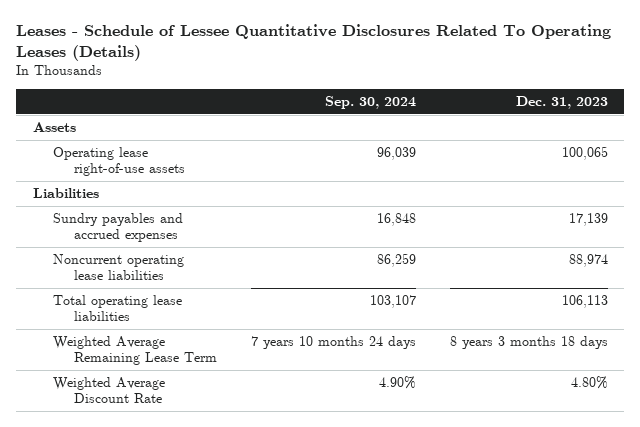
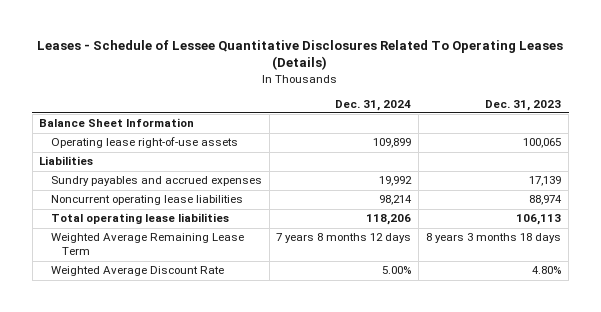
- | Sep. 30, 2024 | Dec. 31, 2023
+ | Dec. 31, 2024 | Dec. 31, 2023
- Assets
+ Balance Sheet Information

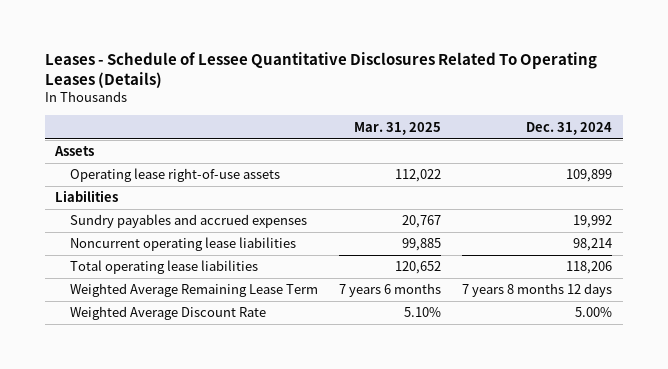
- | Dec. 31, 2024 | Dec. 31, 2023
+ | Mar. 31, 2025 | Dec. 31, 2024
- Balance Sheet Information
+ Assets

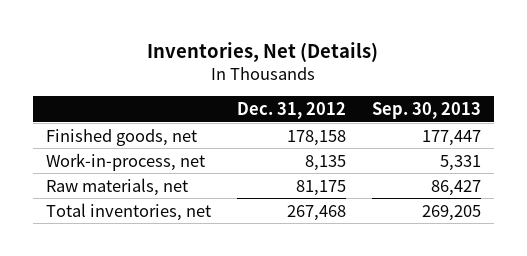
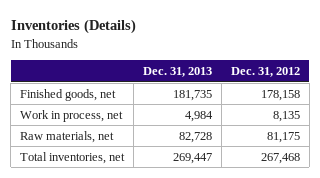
- Inventories, Net (Details)
+ Inventories (Details)
- | Dec. 31, 2012 | Sep. 30, 2013
+ | Dec. 31, 2013 | Dec. 31, 2012
- Work-in-process, net | 8,135 | 5,331
+ Work in process, net | 4,984 | 8,135

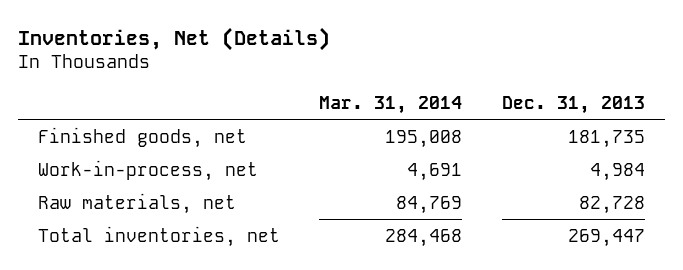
- Inventories (Details)
+ Inventories, Net (Details)
- | Dec. 31, 2013 | Dec. 31, 2012
+ | Mar. 31, 2014 | Dec. 31, 2013
- Work in process, net | 4,984 | 8,135
+ Work-in-process, net | 4,691 | 4,984

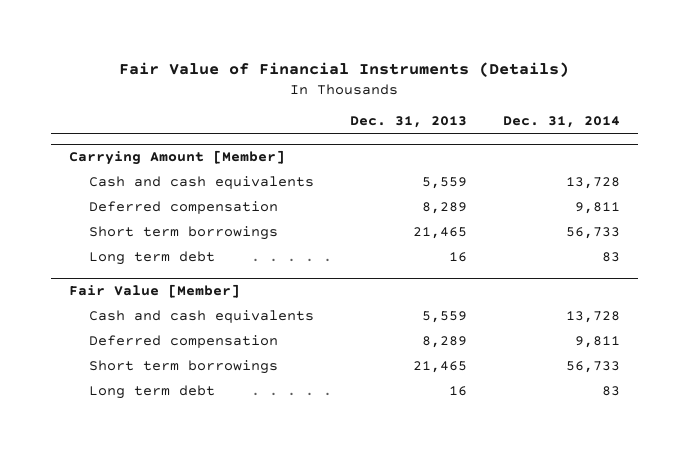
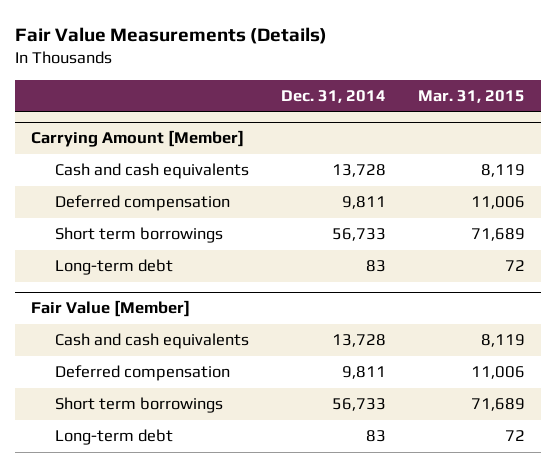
- Fair Value of Financial Instruments (Details)
+ Fair Value Measurements (Details)
- | Dec. 31, 2013 | Dec. 31, 2014
+ | Dec. 31, 2014 | Mar. 31, 2015
@ Carrying Amount [Member]
- Long term debt | 16 | 83
+ Long-term debt | 83 | 72
@ Fair Value [Member]
- Long term debt | 16 | 83
+ Long-term debt | 83 | 72

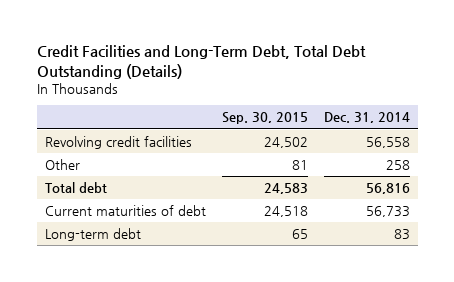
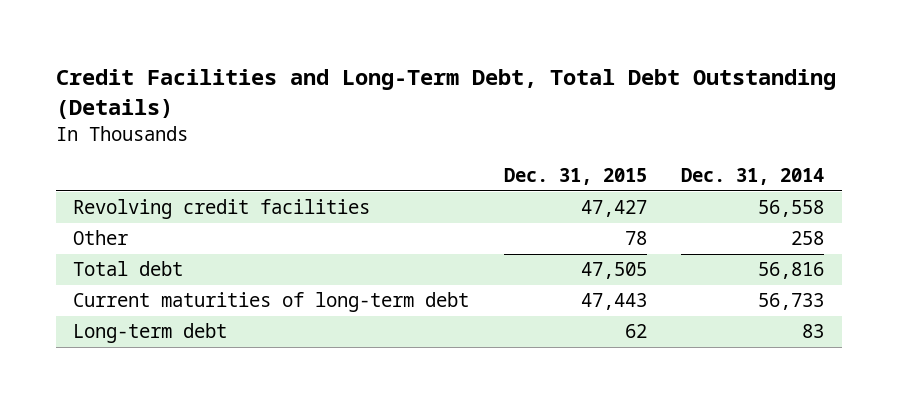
- | Sep. 30, 2015 | Dec. 31, 2014
+ | Dec. 31, 2015 | Dec. 31, 2014
- Current maturities of debt | 24,518 | 56,733
+ Current maturities of long-term debt | 47,443 | 56,733

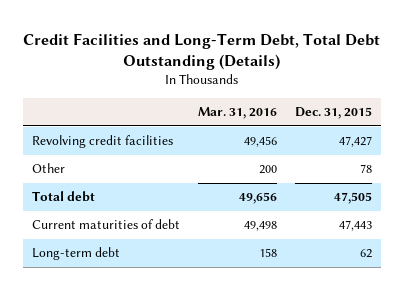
- | Dec. 31, 2015 | Dec. 31, 2014
+ | Mar. 31, 2016 | Dec. 31, 2015
- Current maturities of long-term debt | 47,443 | 56,733
+ Current maturities of debt | 49,498 | 47,443

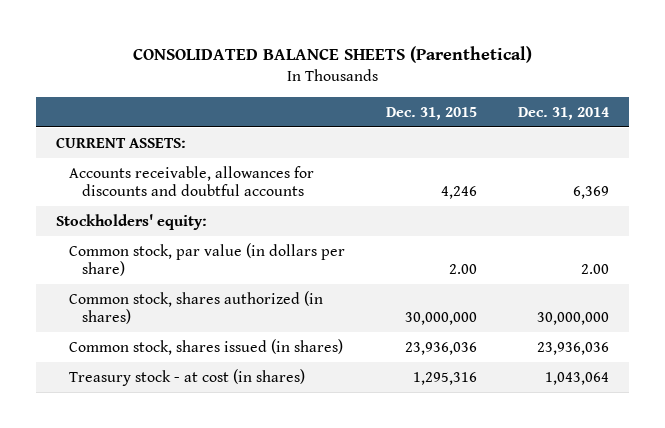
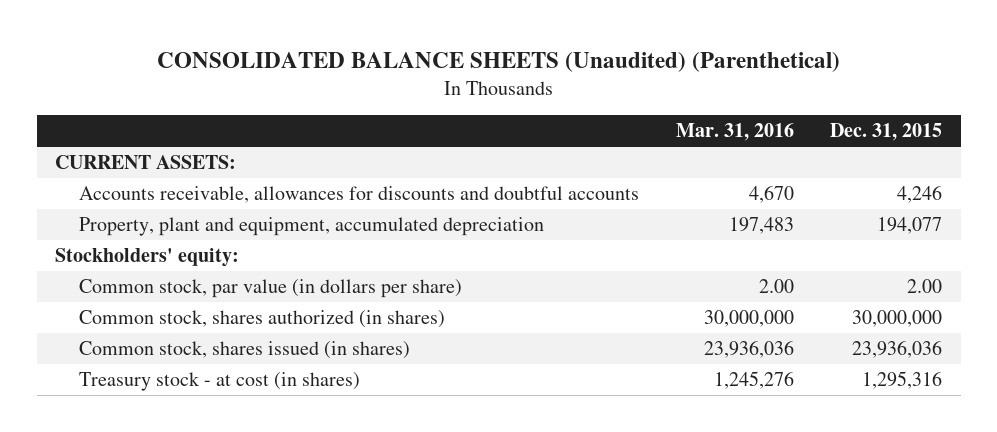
- CONSOLIDATED BALANCE SHEETS (Parenthetical)
+ CONSOLIDATED BALANCE SHEETS (Unaudited) (Parenthetical)
- | Dec. 31, 2015 | Dec. 31, 2014
+ | Mar. 31, 2016 | Dec. 31, 2015
+ Property, plant and equipment, accumulated depreciation | 197,483 | 194,077

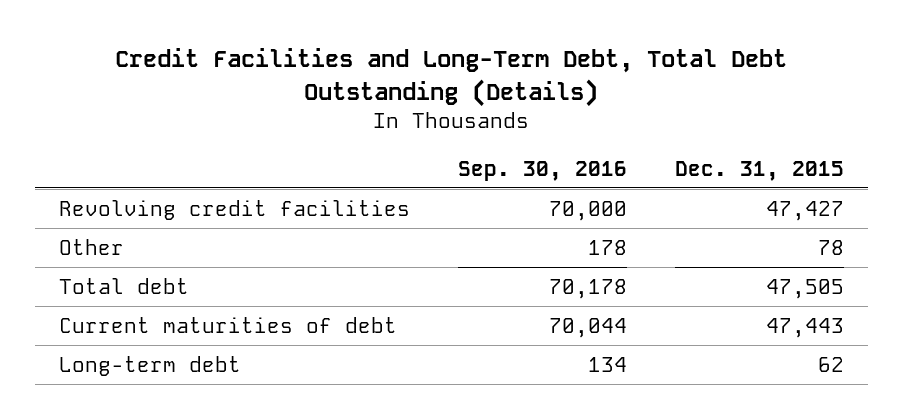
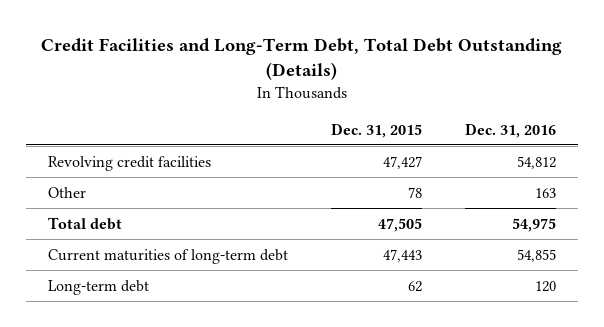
- | Sep. 30, 2016 | Dec. 31, 2015
+ | Dec. 31, 2015 | Dec. 31, 2016
- Current maturities of debt | 70,044 | 47,443
+ Current maturities of long-term debt | 47,443 | 54,855

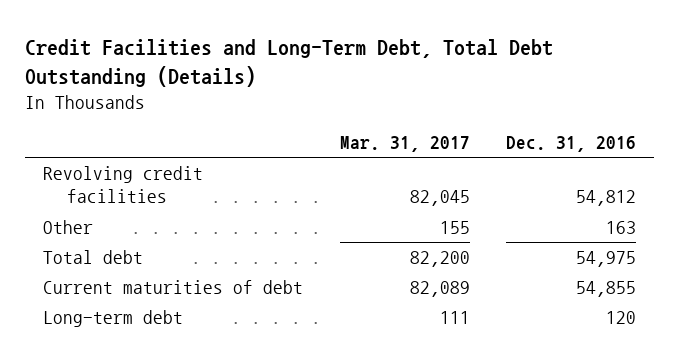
- | Dec. 31, 2015 | Dec. 31, 2016
+ | Mar. 31, 2017 | Dec. 31, 2016
- Current maturities of long-term debt | 47,443 | 54,855
+ Current maturities of debt | 82,089 | 54,855

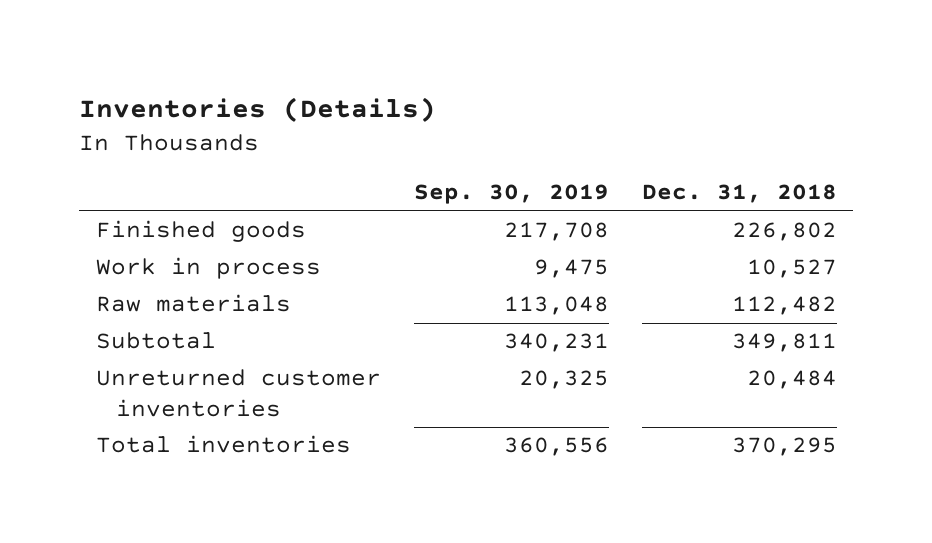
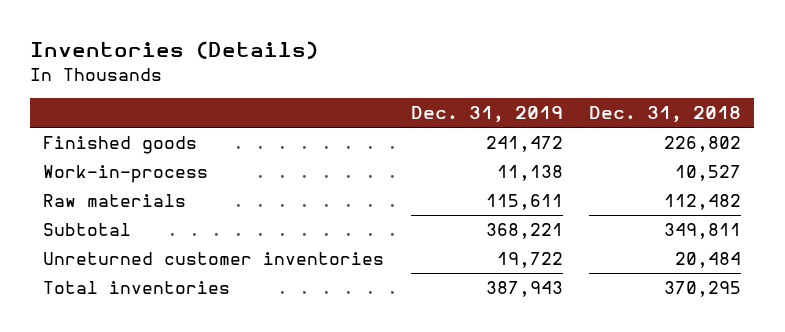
- | Sep. 30, 2019 | Dec. 31, 2018
+ | Dec. 31, 2019 | Dec. 31, 2018
- Work in process | 9,475 | 10,527
+ Work-in-process | 11,138 | 10,527

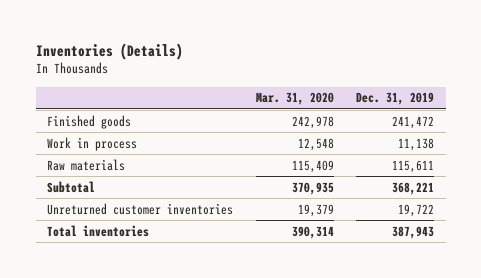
- | Dec. 31, 2019 | Dec. 31, 2018
+ | Mar. 31, 2020 | Dec. 31, 2019
- Work-in-process | 11,138 | 10,527
+ Work in process | 12,548 | 11,138

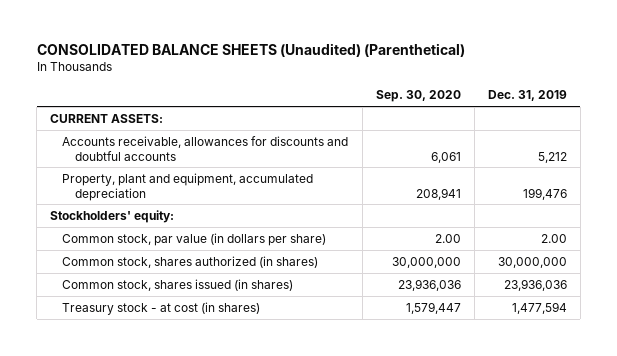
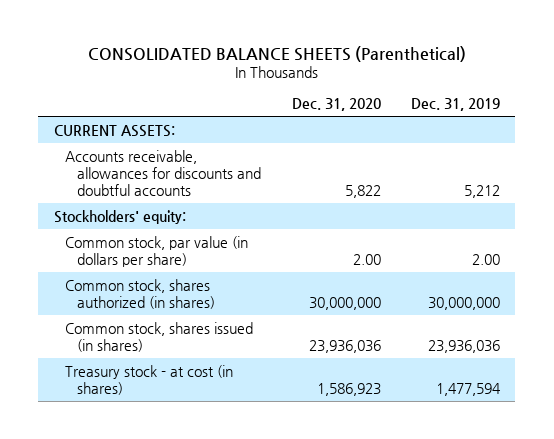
- CONSOLIDATED BALANCE SHEETS (Unaudited) (Parenthetical)
+ CONSOLIDATED BALANCE SHEETS (Parenthetical)
- | Sep. 30, 2020 | Dec. 31, 2019
+ | Dec. 31, 2020 | Dec. 31, 2019
- Property, plant and equipment, accumulated depreciation | 208,941 | 199,476

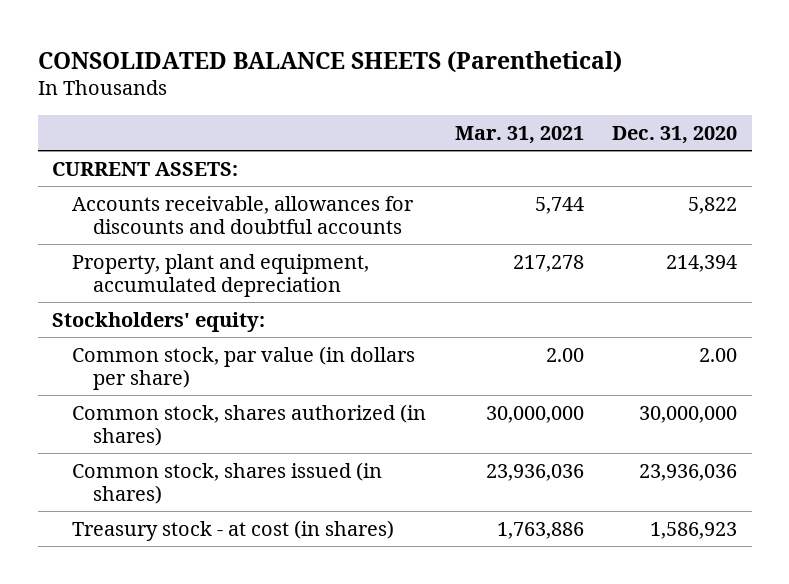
- | Dec. 31, 2020 | Dec. 31, 2019
+ | Mar. 31, 2021 | Dec. 31, 2020
+ Property, plant and equipment, accumulated depreciation | 217,278 | 214,394

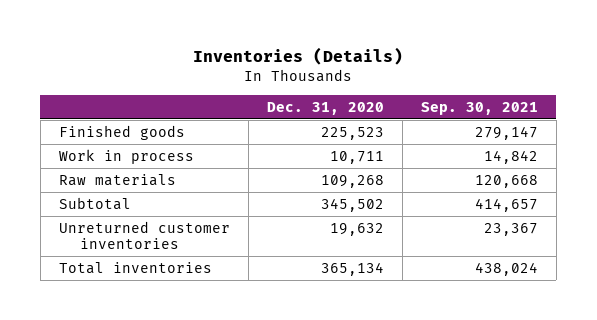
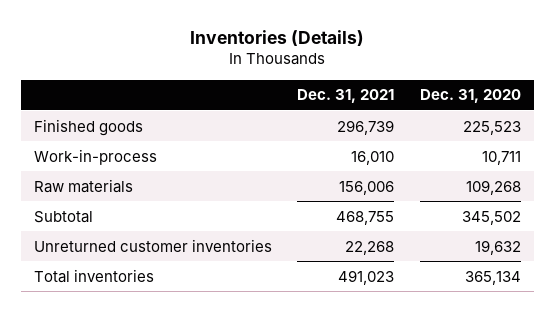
- | Dec. 31, 2020 | Sep. 30, 2021
+ | Dec. 31, 2021 | Dec. 31, 2020
- Work in process | 10,711 | 14,842
+ Work-in-process | 16,010 | 10,711

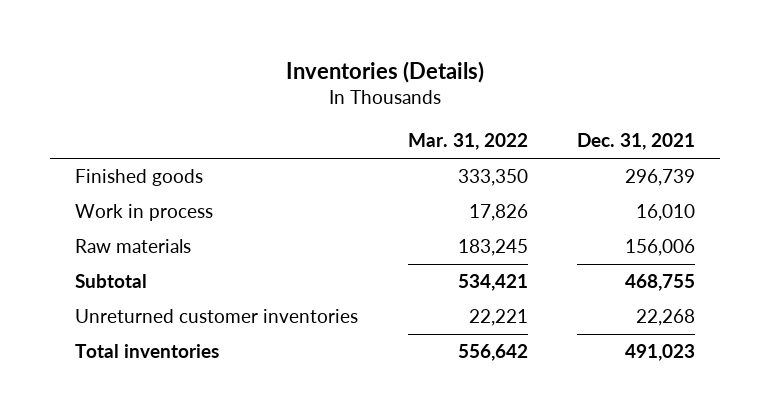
- | Dec. 31, 2021 | Dec. 31, 2020
+ | Mar. 31, 2022 | Dec. 31, 2021
- Work-in-process | 16,010 | 10,711
+ Work in process | 17,826 | 16,010

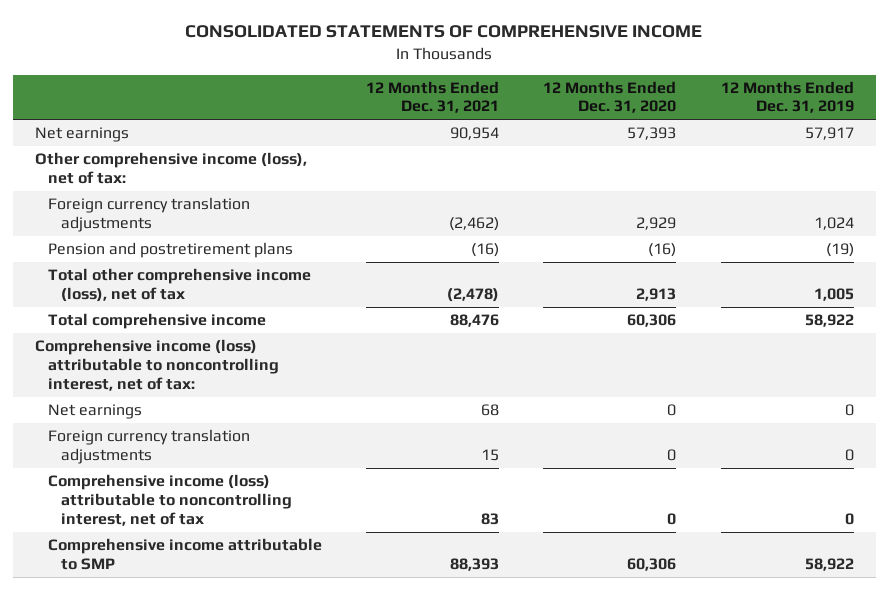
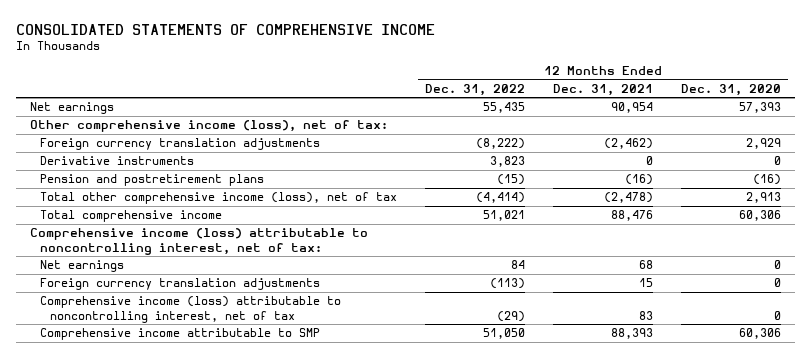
- | 12 Months Ended Dec. 31, 2021 | 12 Months Ended Dec. 31, 2020 | 12 Months Ended Dec. 31, 2019
+ | 12 Months Ended Dec. 31, 2022 | 12 Months Ended Dec. 31, 2021 | 12 Months Ended Dec. 31, 2020
+ Derivative instruments | 3,823 | 0 | 0

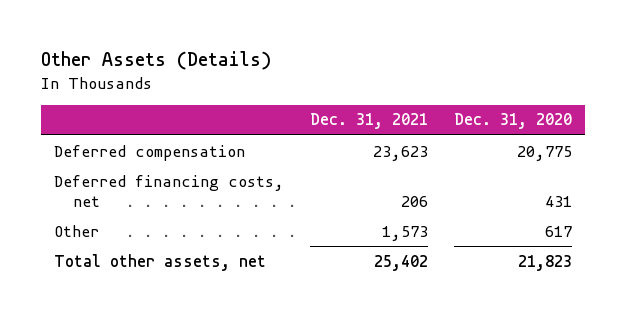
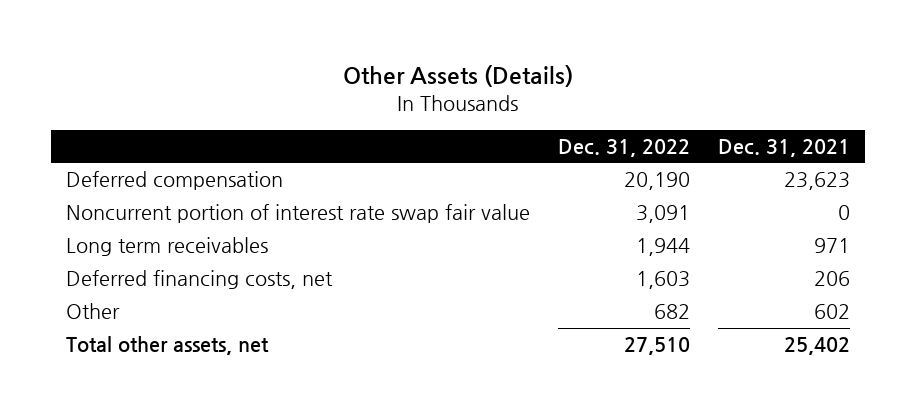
- | Dec. 31, 2021 | Dec. 31, 2020
+ | Dec. 31, 2022 | Dec. 31, 2021
+ Noncurrent portion of interest rate swap fair value | 3,091 | 0
+ Long term receivables | 1,944 | 971
- Other | 1,573 | 617
+ Other | 682 | 602

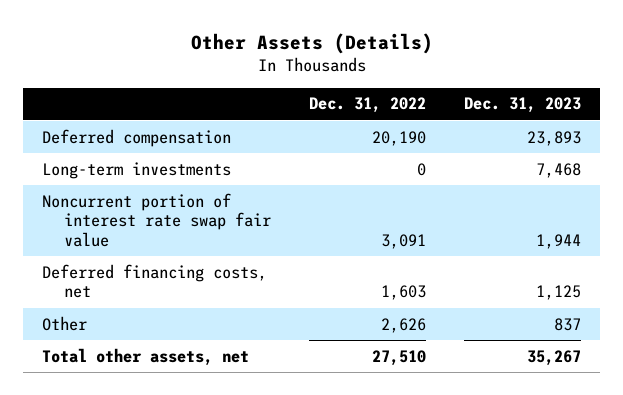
- | Dec. 31, 2022 | Dec. 31, 2021
+ | Dec. 31, 2022 | Dec. 31, 2023
+ Long-term investments | 0 | 7,468
- Long term receivables | 1,944 | 971
- Other | 682 | 602
+ Other | 2,626 | 837

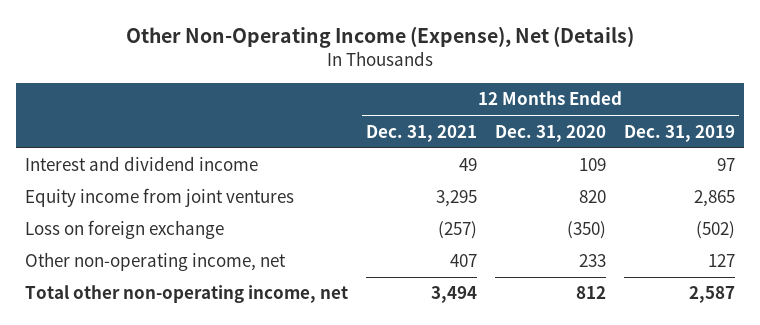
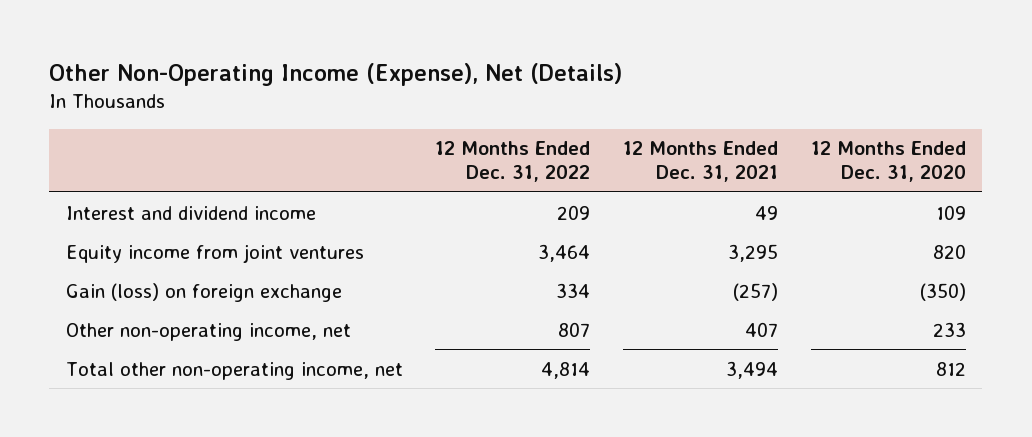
- | 12 Months Ended Dec. 31, 2021 | 12 Months Ended Dec. 31, 2020 | 12 Months Ended Dec. 31, 2019
+ | 12 Months Ended Dec. 31, 2022 | 12 Months Ended Dec. 31, 2021 | 12 Months Ended Dec. 31, 2020
- Loss on foreign exchange | (257) | (350) | (502)
+ Gain (loss) on foreign exchange | 334 | (257) | (350)

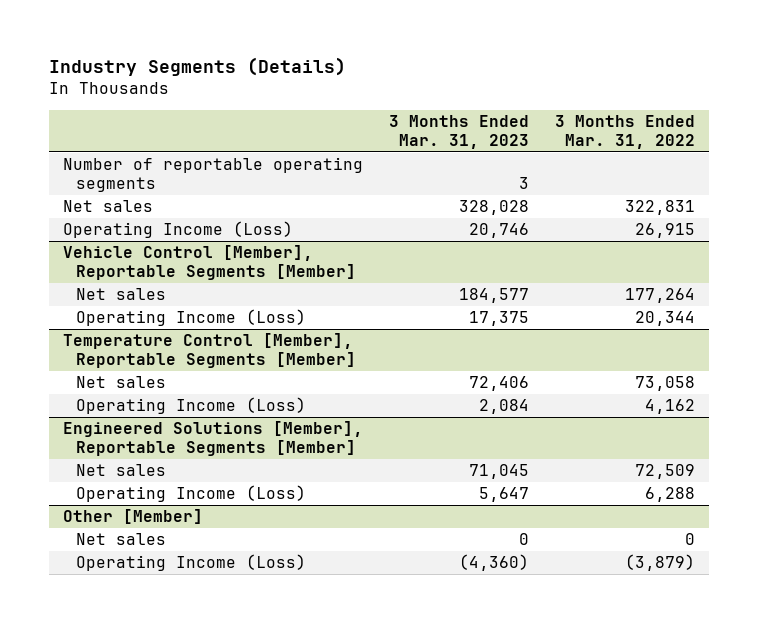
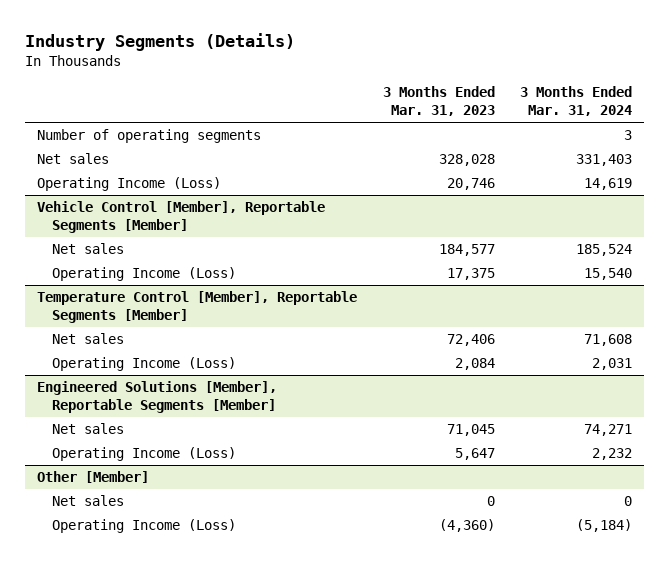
- | 3 Months Ended Mar. 31, 2023 | 3 Months Ended Mar. 31, 2022
+ | 3 Months Ended Mar. 31, 2023 | 3 Months Ended Mar. 31, 2024
- Number of reportable operating segments | 3 |
+ Number of operating segments | | 3

